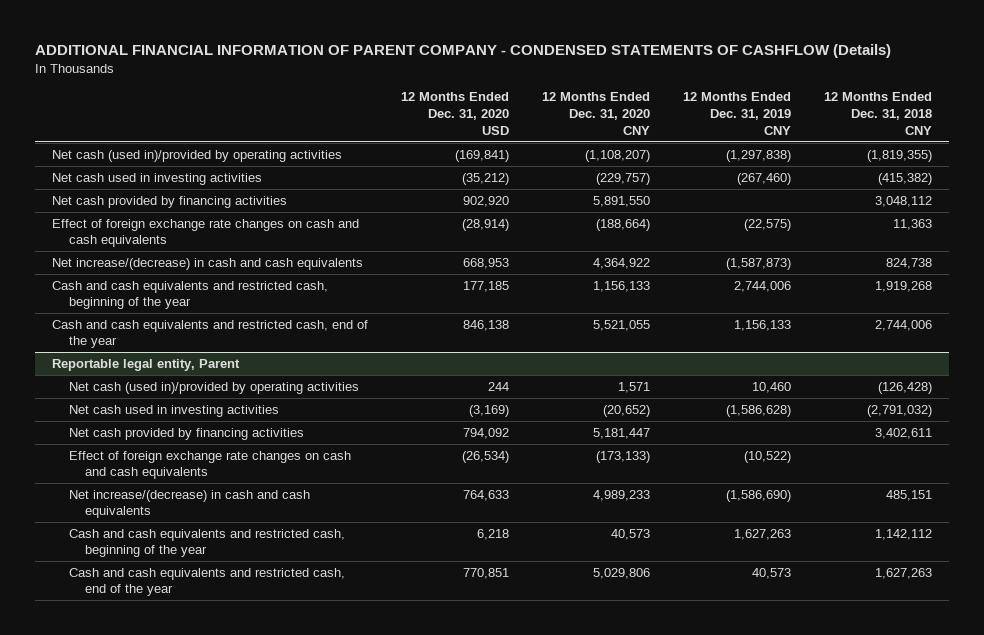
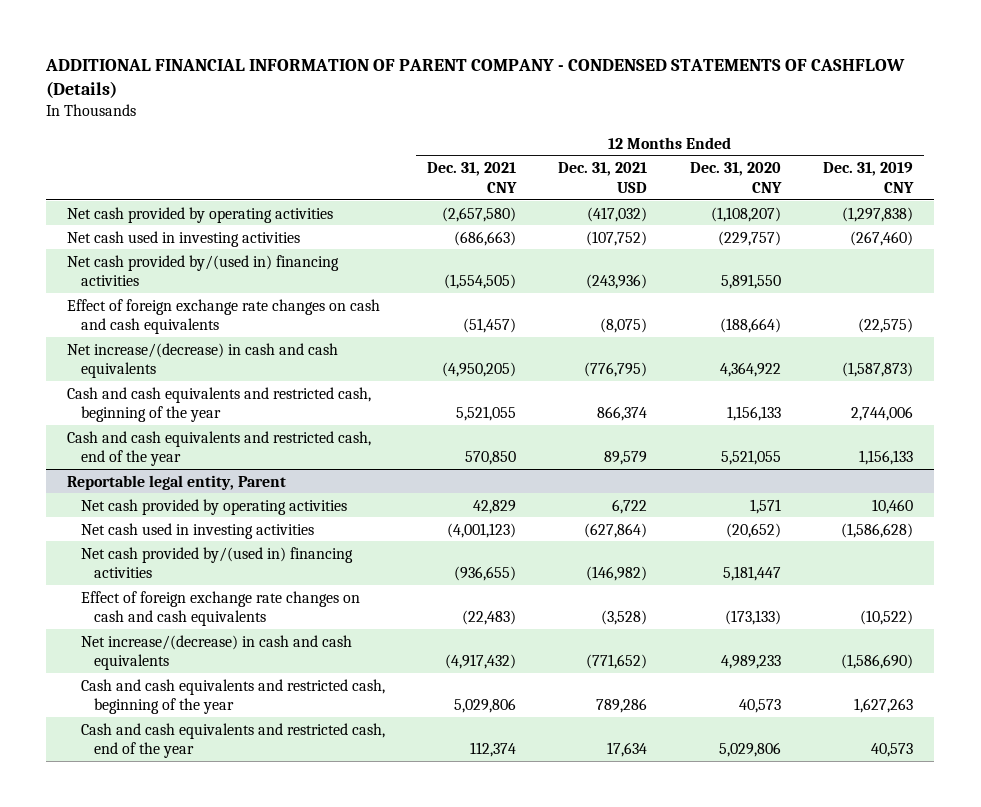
- | 12 Months Ended Dec. 31, 2020 USD | 12 Months Ended Dec. 31, 2020 CNY | 12 Months Ended Dec. 31, 2019 CNY | 12 Months Ended Dec. 31, 2018 CNY
+ | 12 Months Ended Dec. 31, 2021 CNY | 12 Months Ended Dec. 31, 2021 USD | 12 Months Ended Dec. 31, 2020 CNY | 12 Months Ended Dec. 31, 2019 CNY
- Net cash (used in)/provided by operating activities | (169,841) | (1,108,207) | (1,297,838) | (1,819,355)
+ Net cash provided by operating activities | (2,657,580) | (417,032) | (1,108,207) | (1,297,838)
- Net cash provided by financing activities | 902,920 | 5,891,550 | | 3,048,112
+ Net cash provided by/(used in) financing activities | (1,554,505) | (243,936) | 5,891,550 |
@ Reportable legal entity, Parent
- Net cash (used in)/provided by operating activities | 244 | 1,571 | 10,460 | (126,428)
+ Net cash provided by operating activities | 42,829 | 6,722 | 1,571 | 10,460
- Net cash provided by financing activities | 794,092 | 5,181,447 | | 3,402,611
+ Net cash provided by/(used in) financing activities | (936,655) | (146,982) | 5,181,447 |

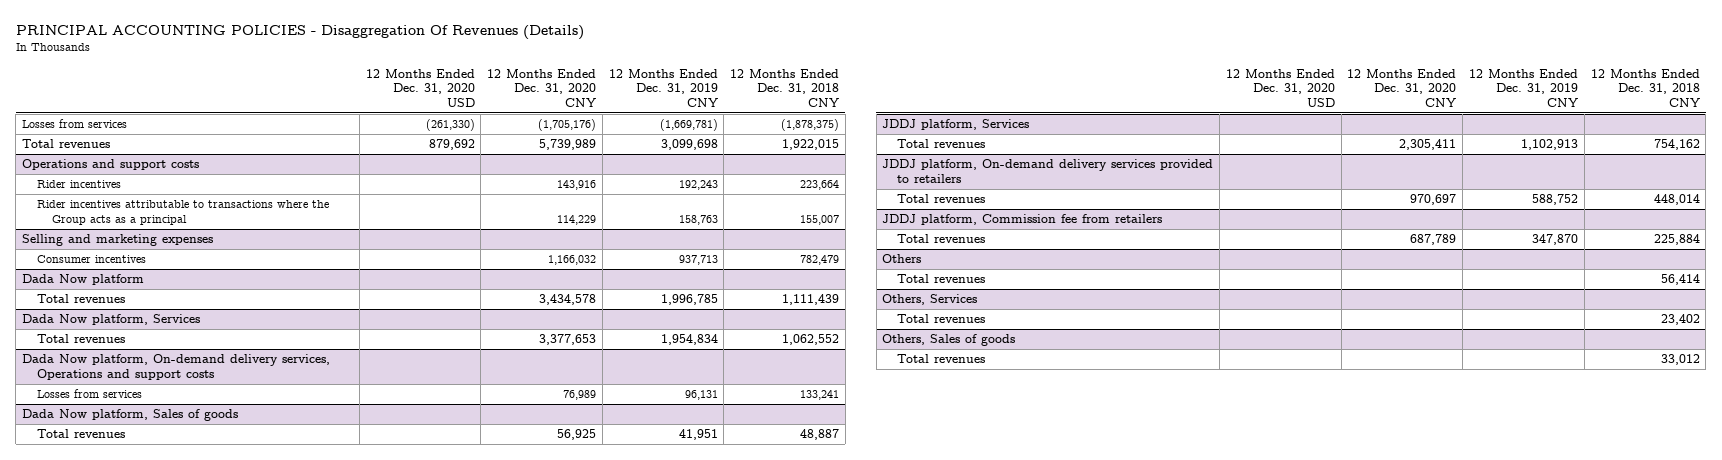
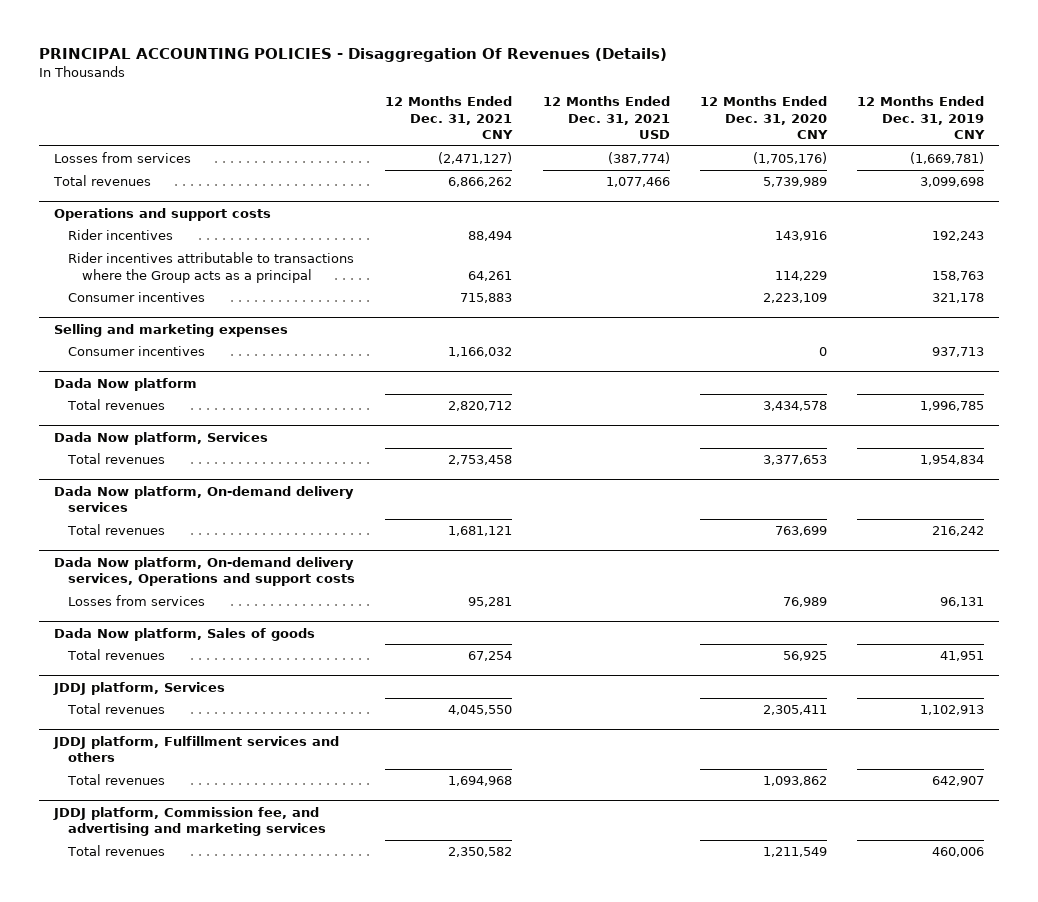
- | 12 Months Ended Dec. 31, 2020 USD | 12 Months Ended Dec. 31, 2020 CNY | 12 Months Ended Dec. 31, 2019 CNY | 12 Months Ended Dec. 31, 2018 CNY
+ | 12 Months Ended Dec. 31, 2021 CNY | 12 Months Ended Dec. 31, 2021 USD | 12 Months Ended Dec. 31, 2020 CNY | 12 Months Ended Dec. 31, 2019 CNY
@ Operations and support costs
+ Consumer incentives | 715,883 | | 2,223,109 | 321,178
@ Selling and marketing expenses
- Consumer incentives | | 1,166,032 | 937,713 | 782,479
+ Consumer incentives | 1,166,032 | | 0 | 937,713
+ Dada Now platform, On-demand delivery services
+ Total revenues | 1,681,121 | | 763,699 | 216,242
- JDDJ platform, On-demand delivery services provided to retailers
- Total revenues | | 970,697 | 588,752 | 448,014
- JDDJ platform, Commission fee from retailers
- Total revenues | | 687,789 | 347,870 | 225,884
- Others
- Total revenues | | | | 56,414
- Others, Services
- Total revenues | | | | 23,402
- Others, Sales of goods
- Total revenues | | | | 33,012
+ JDDJ platform, Fulfillment services and others
+ Total revenues | 1,694,968 | | 1,093,862 | 642,907
+ JDDJ platform, Commission fee, and advertising and marketing services
+ Total revenues | 2,350,582 | | 1,211,549 | 460,006

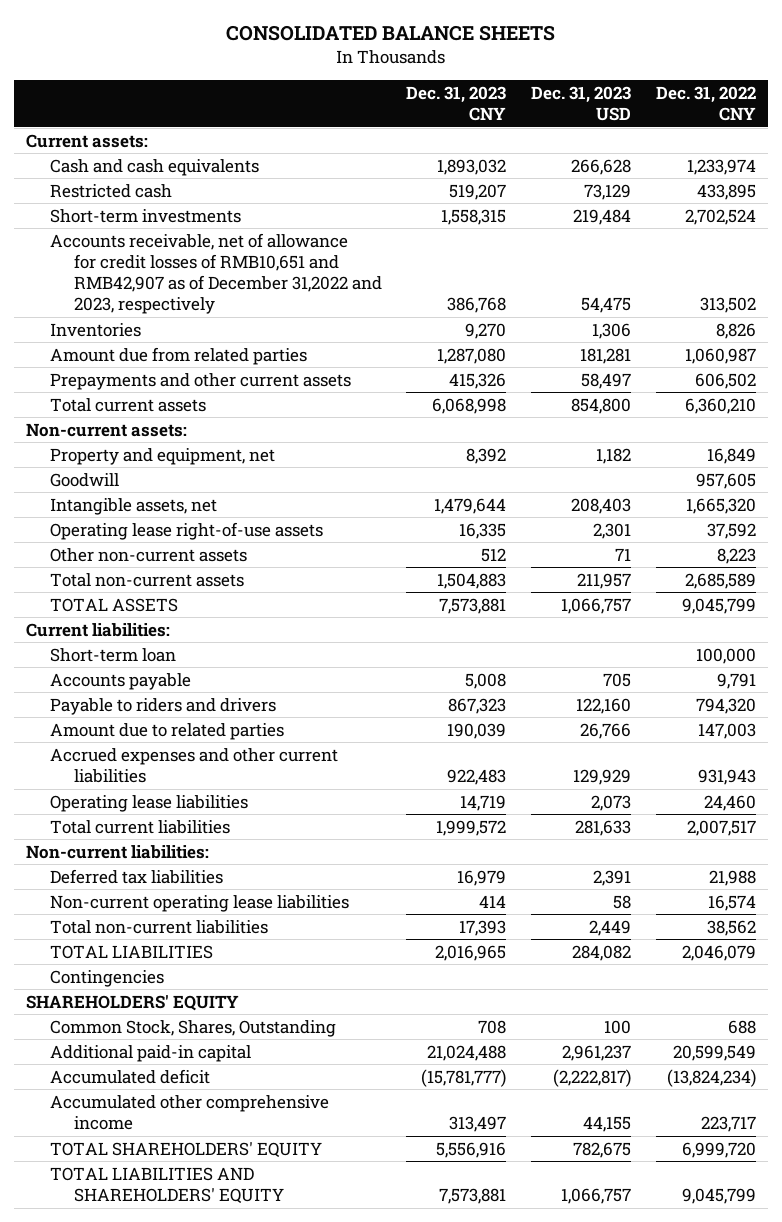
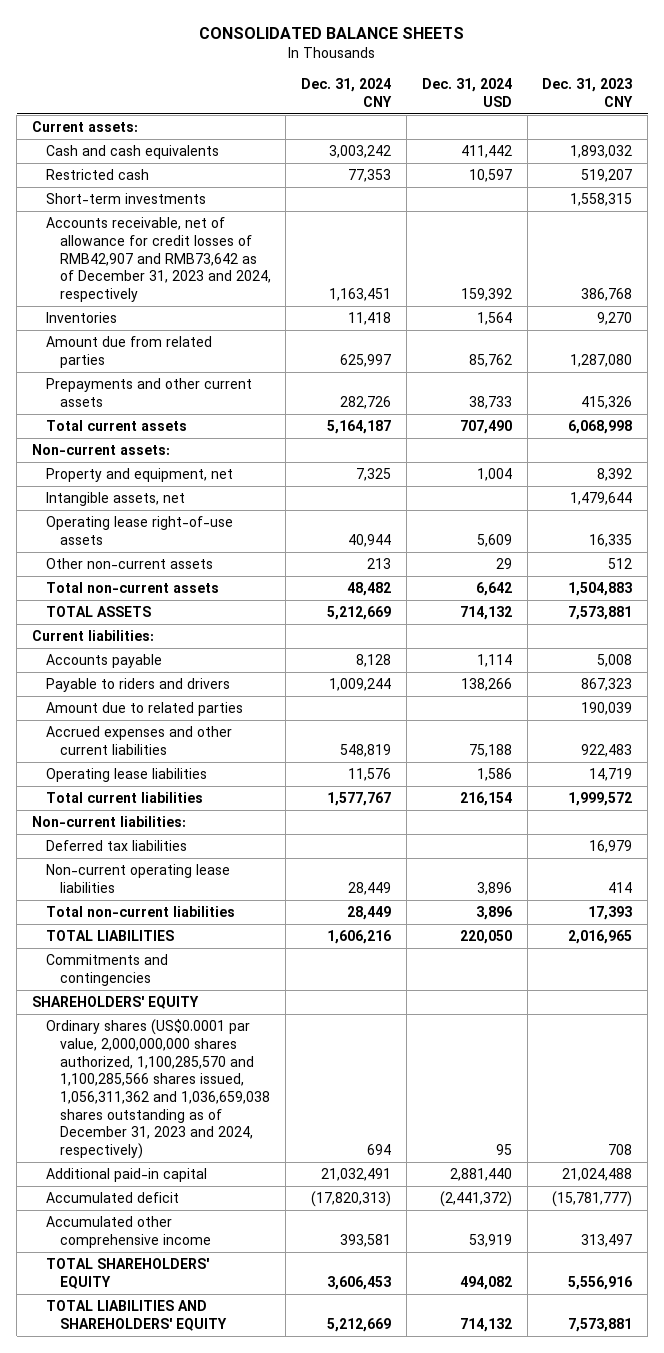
- | Dec. 31, 2023 CNY | Dec. 31, 2023 USD | Dec. 31, 2022 CNY
+ | Dec. 31, 2024 CNY | Dec. 31, 2024 USD | Dec. 31, 2023 CNY
- Accounts receivable, net of allowance for credit losses of RMB10,651 and RMB42,907 as of December 31,2022 and 2023, respectively | 386,768 | 54,475 | 313,502
+ Accounts receivable, net of allowance for credit losses of RMB42,907 and RMB73,642 as of December 31, 2023 and 2024, respectively | 1,163,451 | 159,392 | 386,768
- Goodwill | | | 957,605
- Short-term loan | | | 100,000
- Contingencies
+ Commitments and contingencies
- Common Stock, Shares, Outstanding | 708 | 100 | 688
+ Ordinary shares (US$0.0001 par value, 2,000,000,000 shares authorized, 1,100,285,570 and 1,100,285,566 shares issued, 1,056,311,362 and 1,036,659,038 shares outstanding as of December 31, 2023 and 2024, respectively) | 694 | 95 | 708

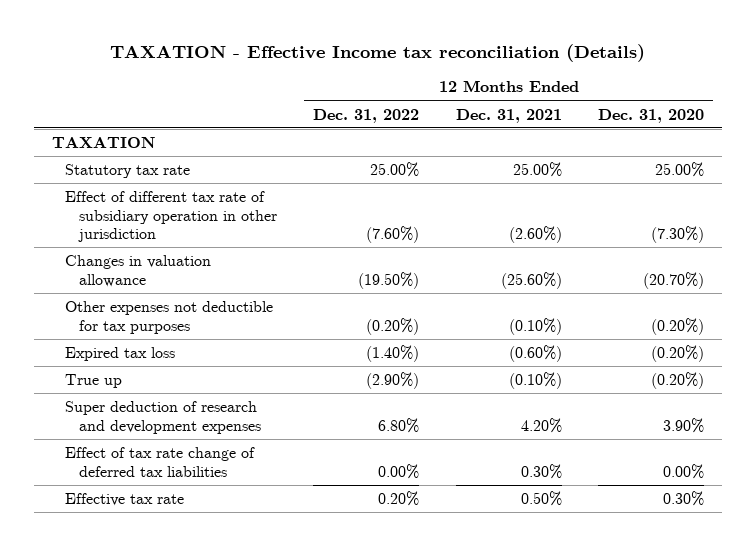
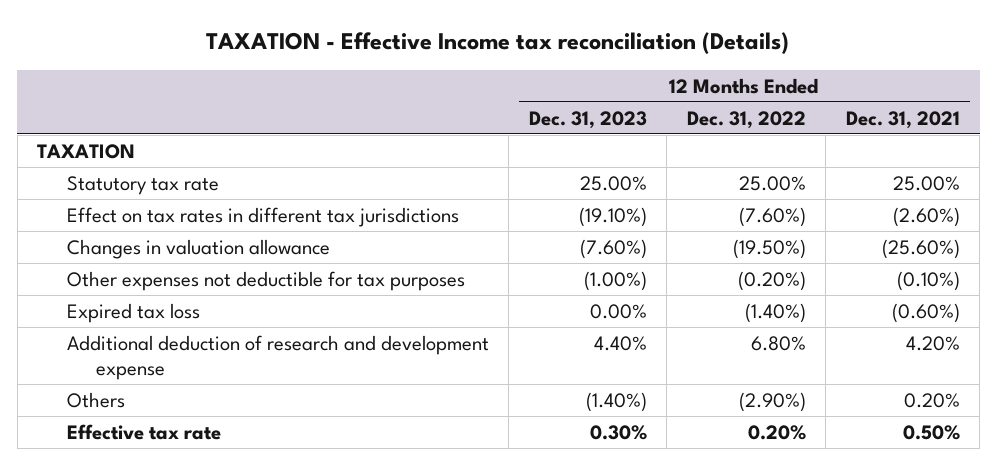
- | 12 Months Ended Dec. 31, 2022 | 12 Months Ended Dec. 31, 2021 | 12 Months Ended Dec. 31, 2020
+ | 12 Months Ended Dec. 31, 2023 | 12 Months Ended Dec. 31, 2022 | 12 Months Ended Dec. 31, 2021
- Effect of different tax rate of subsidiary operation in other jurisdiction | (7.60%) | (2.60%) | (7.30%)
+ Effect on tax rates in different tax jurisdictions | (19.10%) | (7.60%) | (2.60%)
- True up | (2.90%) | (0.10%) | (0.20%)
- Super deduction of research and development expenses | 6.80% | 4.20% | 3.90%
- Effect of tax rate change of deferred tax liabilities | 0.00% | 0.30% | 0.00%
+ Additional deduction of research and development expense | 4.40% | 6.80% | 4.20%
+ Others | (1.40%) | (2.90%) | 0.20%

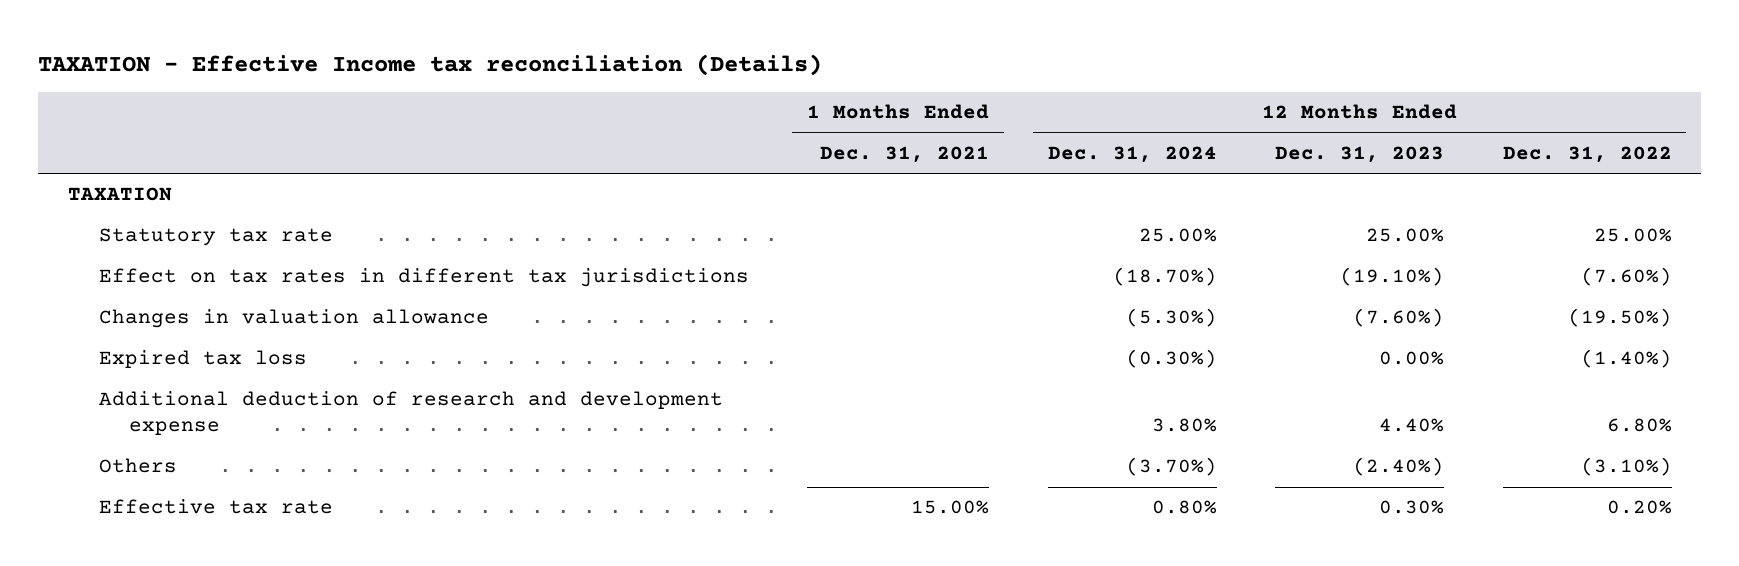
- | 12 Months Ended Dec. 31, 2023 | 12 Months Ended Dec. 31, 2022 | 12 Months Ended Dec. 31, 2021
+ | 1 Months Ended Dec. 31, 2021 | 12 Months Ended Dec. 31, 2024 | 12 Months Ended Dec. 31, 2023 | 12 Months Ended Dec. 31, 2022
- Other expenses not deductible for tax purposes | (1.00%) | (0.20%) | (0.10%)
- Others | (1.40%) | (2.90%) | 0.20%
+ Others | | (3.70%) | (2.40%) | (3.10%)

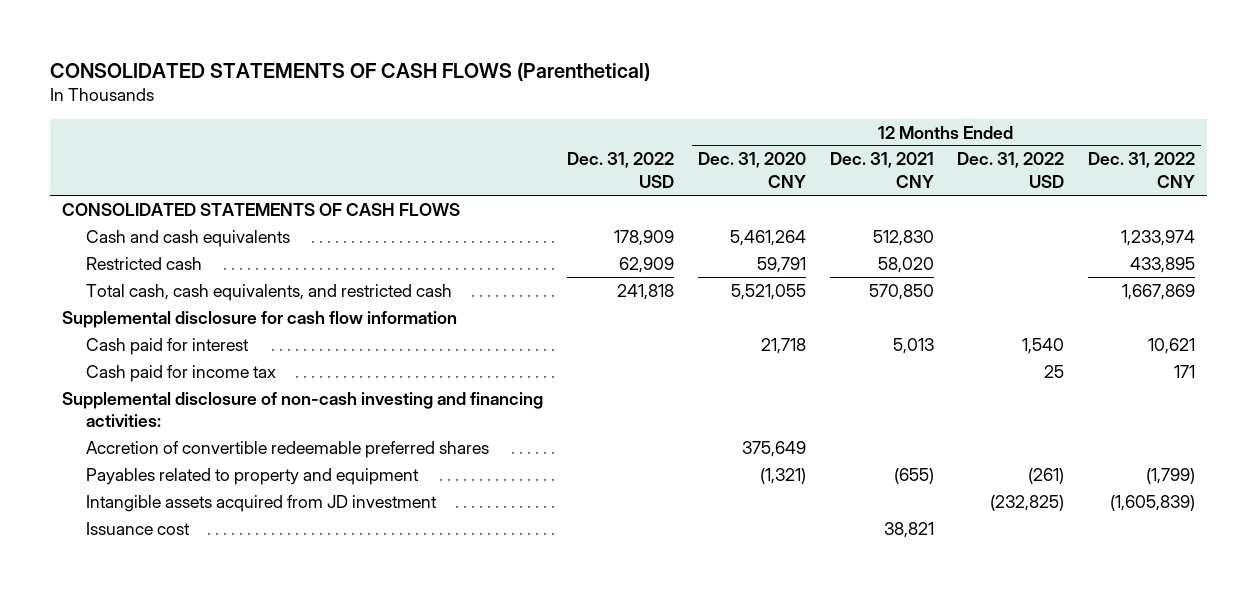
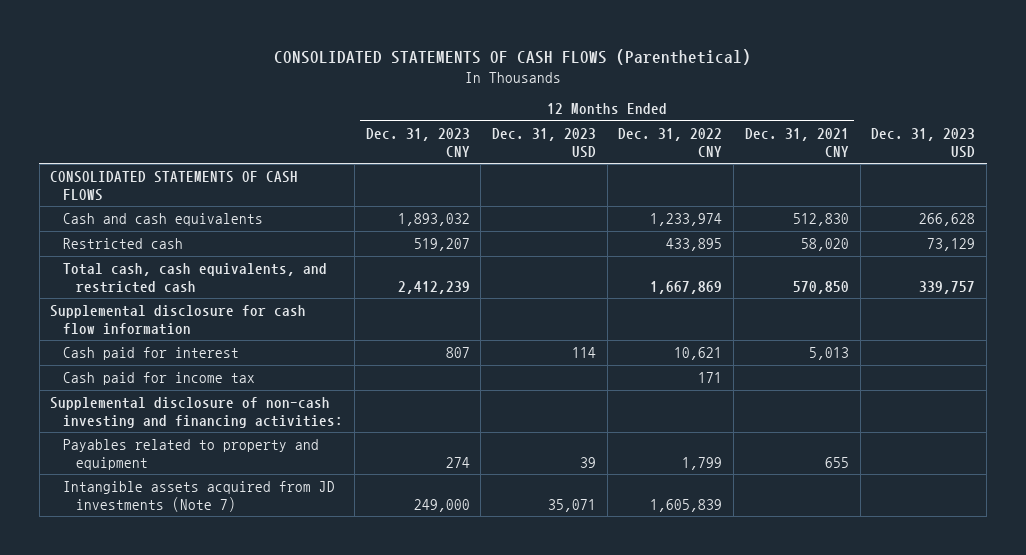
- | Dec. 31, 2022 USD | 12 Months Ended Dec. 31, 2020 CNY | 12 Months Ended Dec. 31, 2021 CNY | 12 Months Ended Dec. 31, 2022 USD | 12 Months Ended Dec. 31, 2022 CNY
+ | 12 Months Ended Dec. 31, 2023 CNY | 12 Months Ended Dec. 31, 2023 USD | 12 Months Ended Dec. 31, 2022 CNY | 12 Months Ended Dec. 31, 2021 CNY | Dec. 31, 2023 USD
- Accretion of convertible redeemable preferred shares | | 375,649 | | |
- Payables related to property and equipment | | (1,321) | (655) | (261) | (1,799)
- Intangible assets acquired from JD investment | | | | (232,825) | (1,605,839)
- Issuance cost | | | 38,821 | |
+ Payables related to property and equipment | 274 | 39 | 1,799 | 655 |
+ Intangible assets acquired from JD investments (Note 7) | 249,000 | 35,071 | 1,605,839 | |

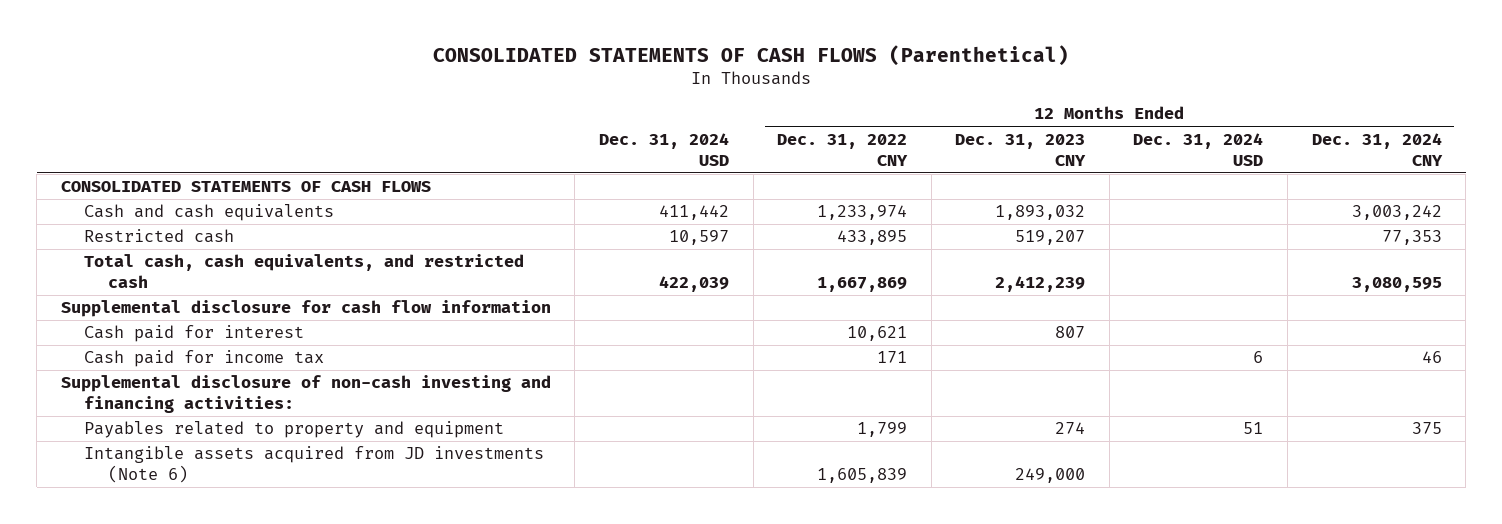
- | 12 Months Ended Dec. 31, 2023 CNY | 12 Months Ended Dec. 31, 2023 USD | 12 Months Ended Dec. 31, 2022 CNY | 12 Months Ended Dec. 31, 2021 CNY | Dec. 31, 2023 USD
+ | Dec. 31, 2024 USD | 12 Months Ended Dec. 31, 2022 CNY | 12 Months Ended Dec. 31, 2023 CNY | 12 Months Ended Dec. 31, 2024 USD | 12 Months Ended Dec. 31, 2024 CNY
- Intangible assets acquired from JD investments (Note 7) | 249,000 | 35,071 | 1,605,839 | |
+ Intangible assets acquired from JD investments (Note 6) | | 1,605,839 | 249,000 | |

